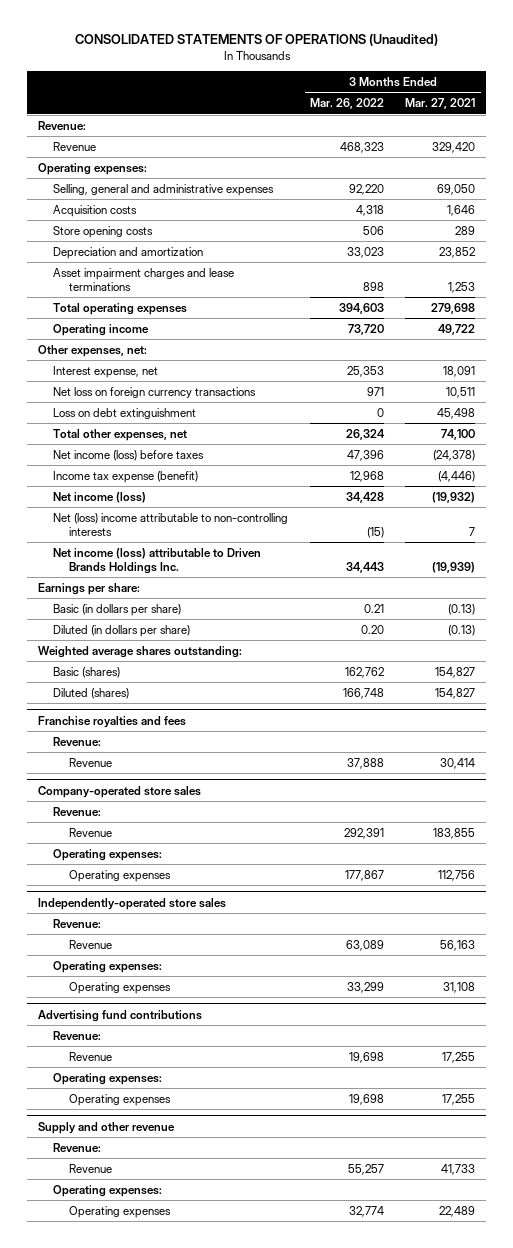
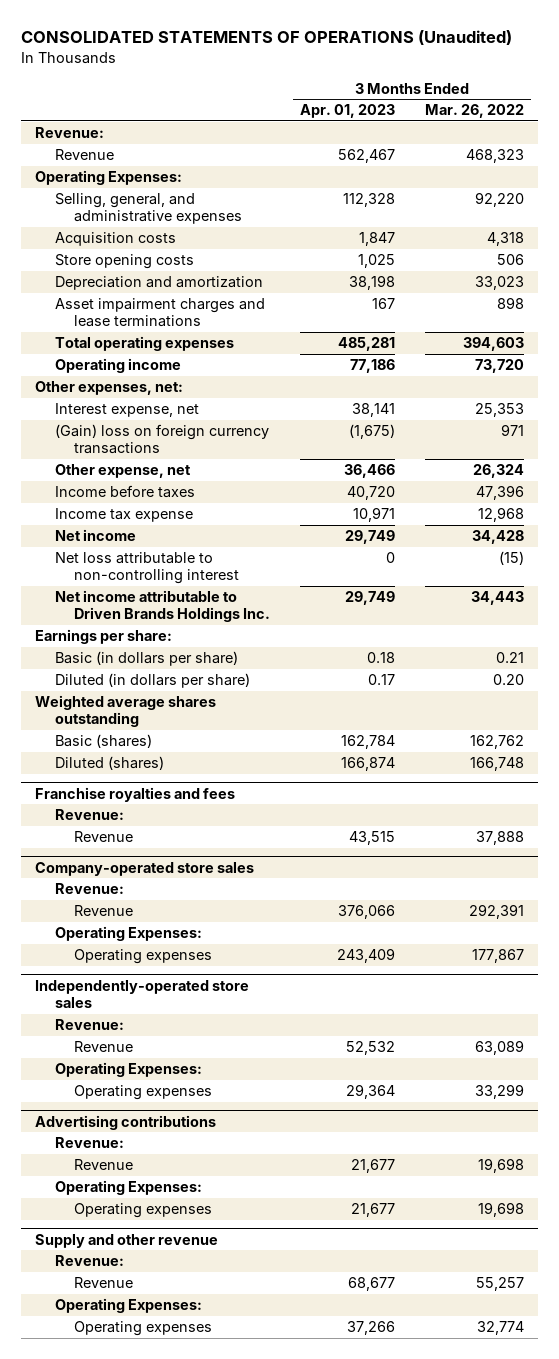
- | 3 Months Ended Mar. 26, 2022 | 3 Months Ended Mar. 27, 2021
+ | 3 Months Ended Apr. 01, 2023 | 3 Months Ended Mar. 26, 2022
- Operating expenses:
- Selling, general and administrative expenses | 92,220 | 69,050
+ Operating Expenses:
+ Selling, general, and administrative expenses | 112,328 | 92,220
- Net loss on foreign currency transactions | 971 | 10,511
- Loss on debt extinguishment | 0 | 45,498
- Total other expenses, net | 26,324 | 74,100
- Net income (loss) before taxes | 47,396 | (24,378)
- Income tax expense (benefit) | 12,968 | (4,446)
- Net income (loss) | 34,428 | (19,932)
- Net (loss) income attributable to non-controlling interests | (15) | 7
- Net income (loss) attributable to Driven Brands Holdings Inc. | 34,443 | (19,939)
+ (Gain) loss on foreign currency transactions | (1,675) | 971
+ Other expense, net | 36,466 | 26,324
+ Income before taxes | 40,720 | 47,396
+ Income tax expense | 10,971 | 12,968
+ Net income | 29,749 | 34,428
+ Net loss attributable to non-controlling interest | 0 | (15)
+ Net income attributable to Driven Brands Holdings Inc. | 29,749 | 34,443
- Weighted average shares outstanding:
+ Weighted average shares outstanding
@ Company-operated store sales
- Operating expenses:
+ Operating Expenses:
@ Independently-operated store sales
- Operating expenses:
+ Operating Expenses:
- Advertising fund contributions
+ Advertising contributions
- Operating expenses:
+ Operating Expenses:
@ Supply and other revenue
- Operating expenses:
+ Operating Expenses:

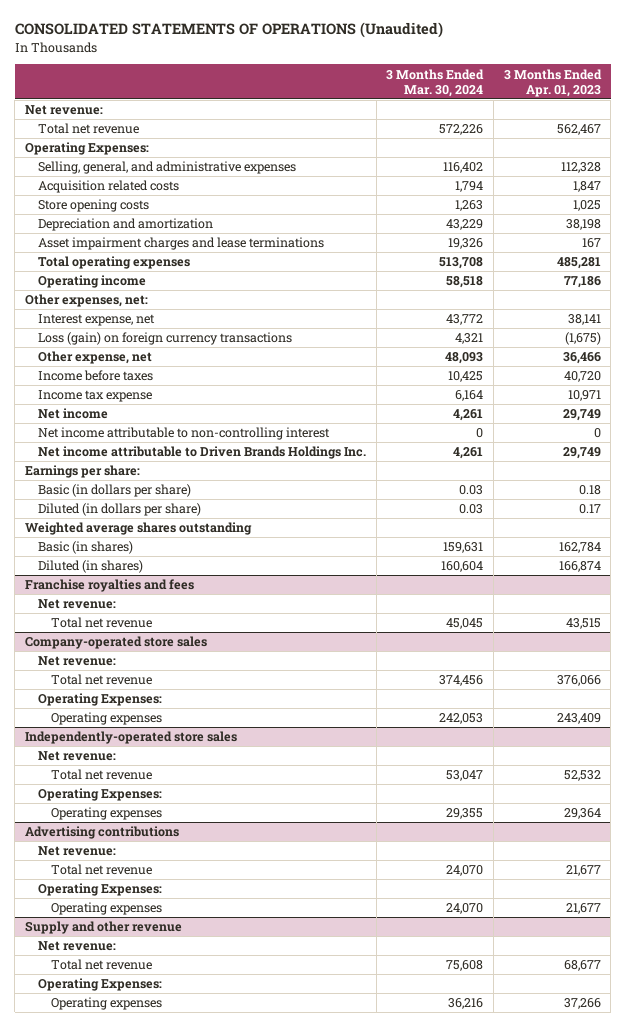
- | 3 Months Ended Apr. 01, 2023 | 3 Months Ended Mar. 26, 2022
+ | 3 Months Ended Mar. 30, 2024 | 3 Months Ended Apr. 01, 2023
- Revenue:
- Revenue | 562,467 | 468,323
+ Net revenue:
+ Total net revenue | 572,226 | 562,467
- Acquisition costs | 1,847 | 4,318
+ Acquisition related costs | 1,794 | 1,847
- (Gain) loss on foreign currency transactions | (1,675) | 971
+ Loss (gain) on foreign currency transactions | 4,321 | (1,675)
- Net loss attributable to non-controlling interest | 0 | (15)
+ Net income attributable to non-controlling interest | 0 | 0
- Basic (shares) | 162,784 | 162,762
- Diluted (shares) | 166,874 | 166,748
+ Basic (in shares) | 159,631 | 162,784
+ Diluted (in shares) | 160,604 | 166,874
@ Franchise royalties and fees
- Revenue:
- Revenue | 43,515 | 37,888
+ Net revenue:
+ Total net revenue | 45,045 | 43,515
@ Company-operated store sales
- Revenue:
- Revenue | 376,066 | 292,391
+ Net revenue:
+ Total net revenue | 374,456 | 376,066
@ Independently-operated store sales
- Revenue:
- Revenue | 52,532 | 63,089
+ Net revenue:
+ Total net revenue | 53,047 | 52,532
@ Advertising contributions
- Revenue:
- Revenue | 21,677 | 19,698
+ Net revenue:
+ Total net revenue | 24,070 | 21,677
@ Supply and other revenue
- Revenue:
- Revenue | 68,677 | 55,257
+ Net revenue:
+ Total net revenue | 75,608 | 68,677

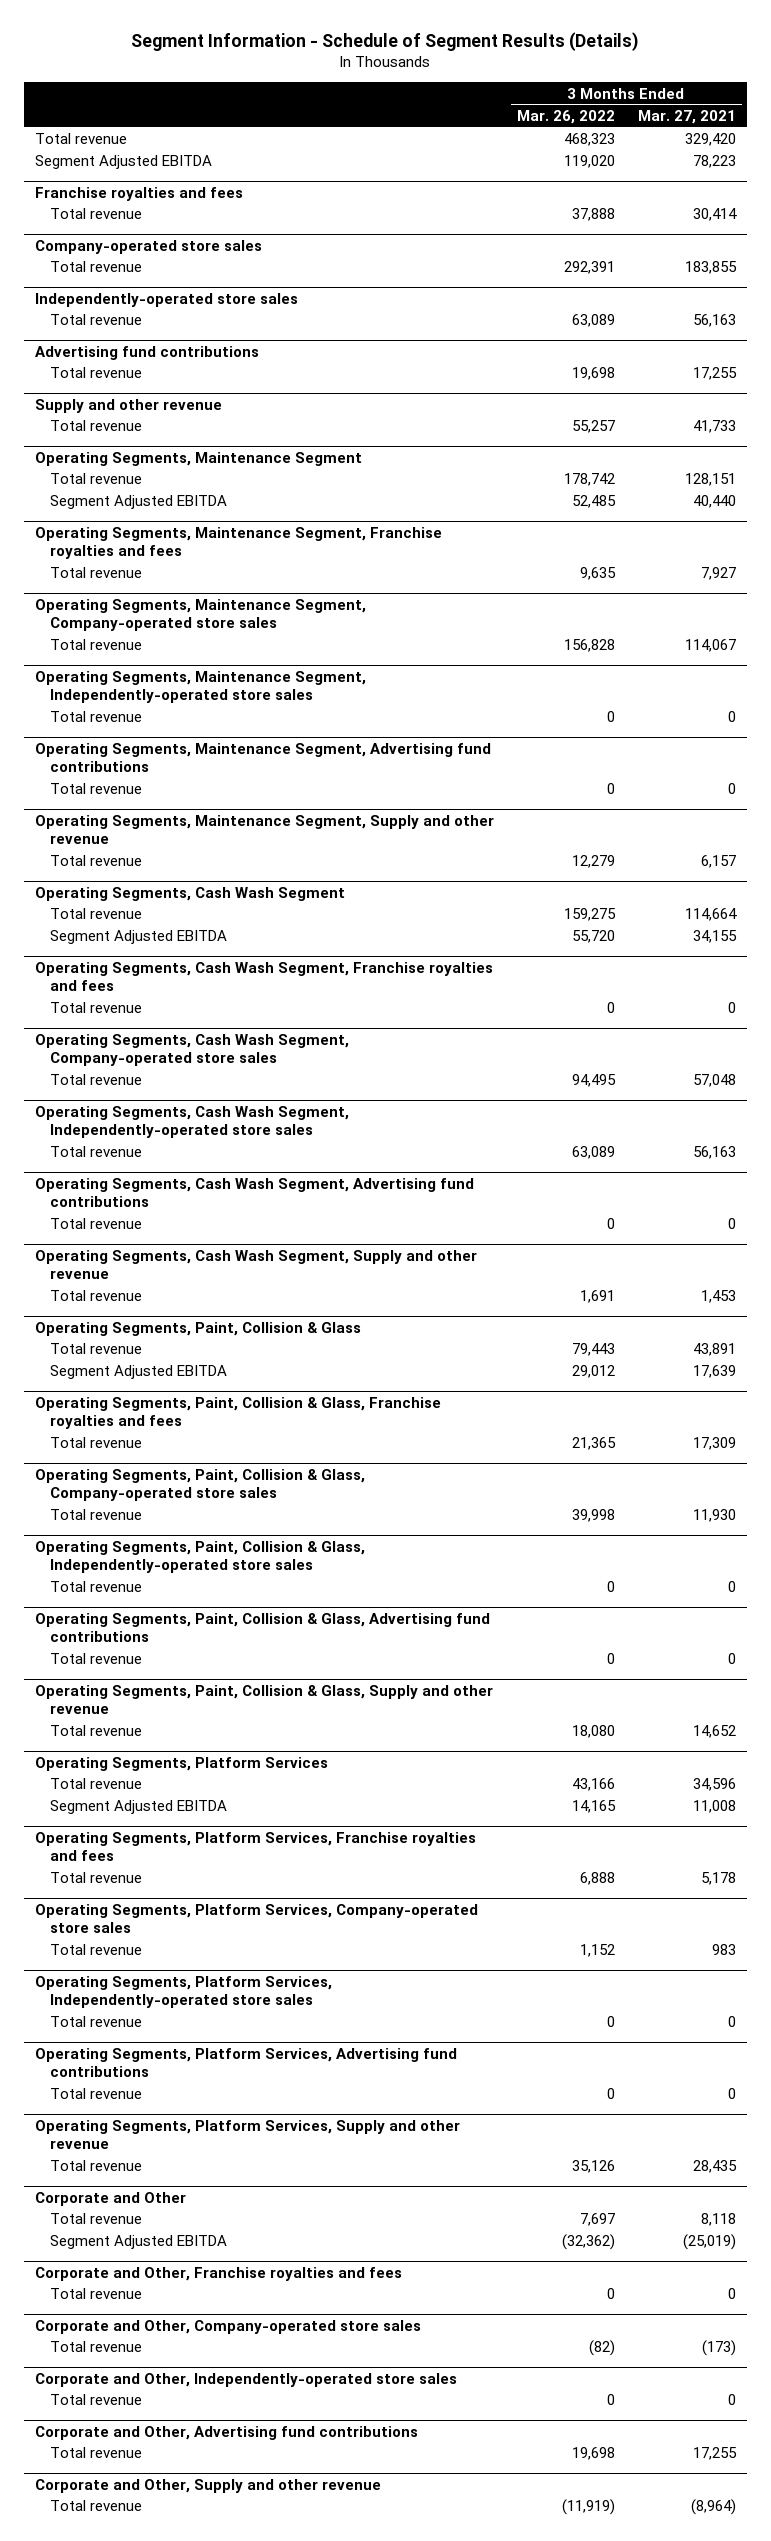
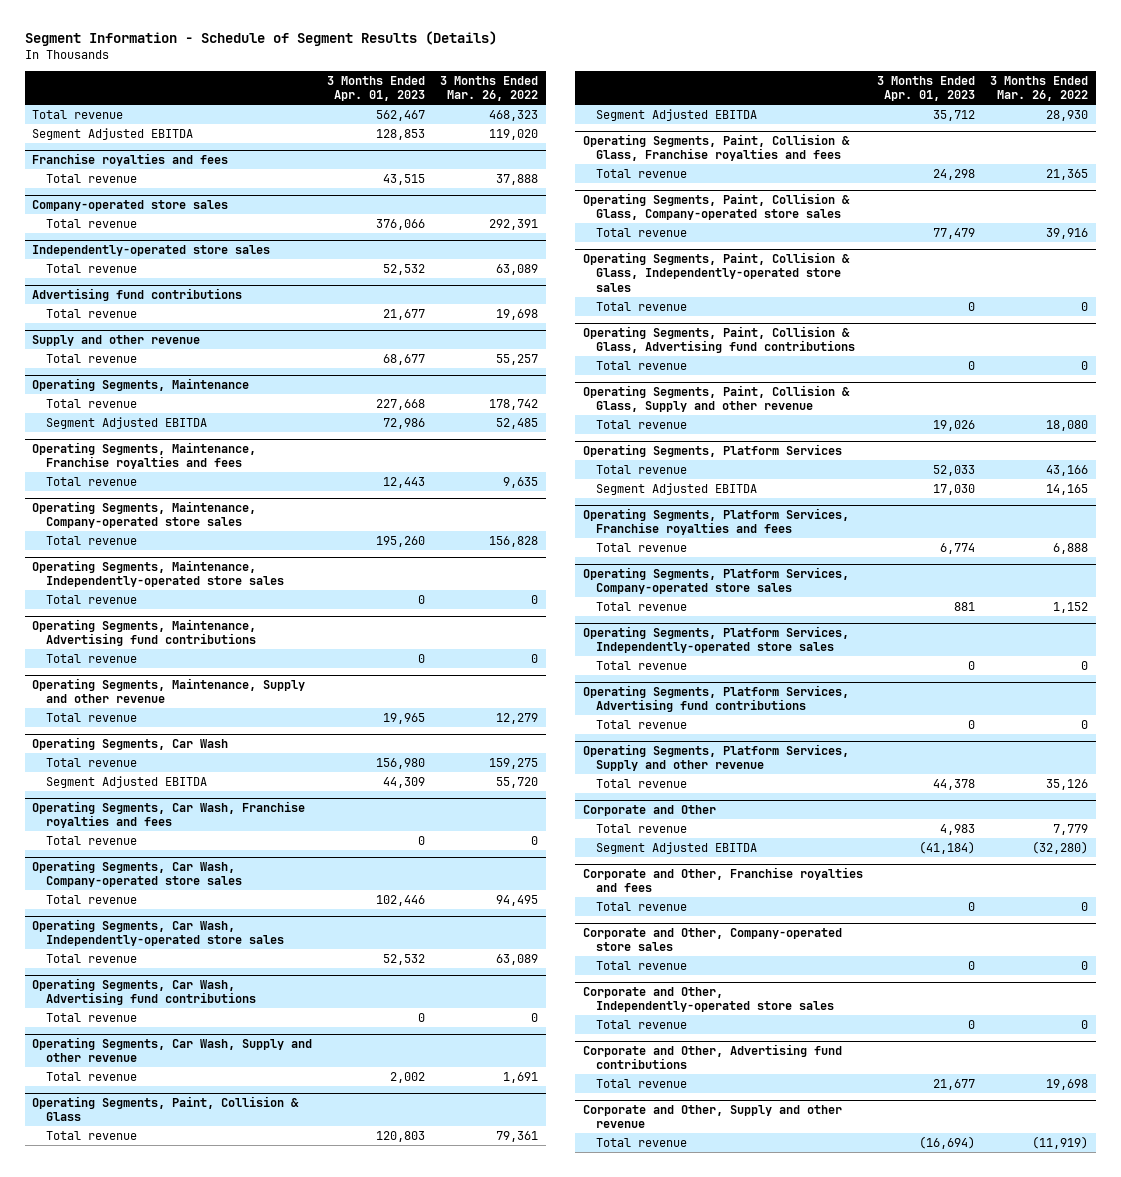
- | 3 Months Ended Mar. 26, 2022 | 3 Months Ended Mar. 27, 2021
+ | 3 Months Ended Apr. 01, 2023 | 3 Months Ended Mar. 26, 2022
- Operating Segments, Maintenance Segment
+ Operating Segments, Maintenance
- Operating Segments, Maintenance Segment, Franchise royalties and fees
+ Operating Segments, Maintenance, Franchise royalties and fees
- Operating Segments, Maintenance Segment, Company-operated store sales
+ Operating Segments, Maintenance, Company-operated store sales
- Operating Segments, Maintenance Segment, Independently-operated store sales
+ Operating Segments, Maintenance, Independently-operated store sales
- Operating Segments, Maintenance Segment, Advertising fund contributions
+ Operating Segments, Maintenance, Advertising fund contributions
- Operating Segments, Maintenance Segment, Supply and other revenue
+ Operating Segments, Maintenance, Supply and other revenue
- Operating Segments, Cash Wash Segment
+ Operating Segments, Car Wash
- Operating Segments, Cash Wash Segment, Franchise royalties and fees
+ Operating Segments, Car Wash, Franchise royalties and fees
- Operating Segments, Cash Wash Segment, Company-operated store sales
+ Operating Segments, Car Wash, Company-operated store sales
- Operating Segments, Cash Wash Segment, Independently-operated store sales
+ Operating Segments, Car Wash, Independently-operated store sales
- Operating Segments, Cash Wash Segment, Advertising fund contributions
+ Operating Segments, Car Wash, Advertising fund contributions
- Operating Segments, Cash Wash Segment, Supply and other revenue
+ Operating Segments, Car Wash, Supply and other revenue
@ Operating Segments, Paint, Collision & Glass
- Total revenue | 79,443 | 43,891
- Segment Adjusted EBITDA | 29,012 | 17,639
+ Total revenue | 120,803 | 79,361
+ Segment Adjusted EBITDA | 35,712 | 28,930
@ Operating Segments, Paint, Collision & Glass, Company-operated store sales
- Total revenue | 39,998 | 11,930
+ Total revenue | 77,479 | 39,916
@ Corporate and Other
- Total revenue | 7,697 | 8,118
- Segment Adjusted EBITDA | (32,362) | (25,019)
+ Total revenue | 4,983 | 7,779
+ Segment Adjusted EBITDA | (41,184) | (32,280)
@ Corporate and Other, Company-operated store sales
- Total revenue | (82) | (173)
+ Total revenue | 0 | 0

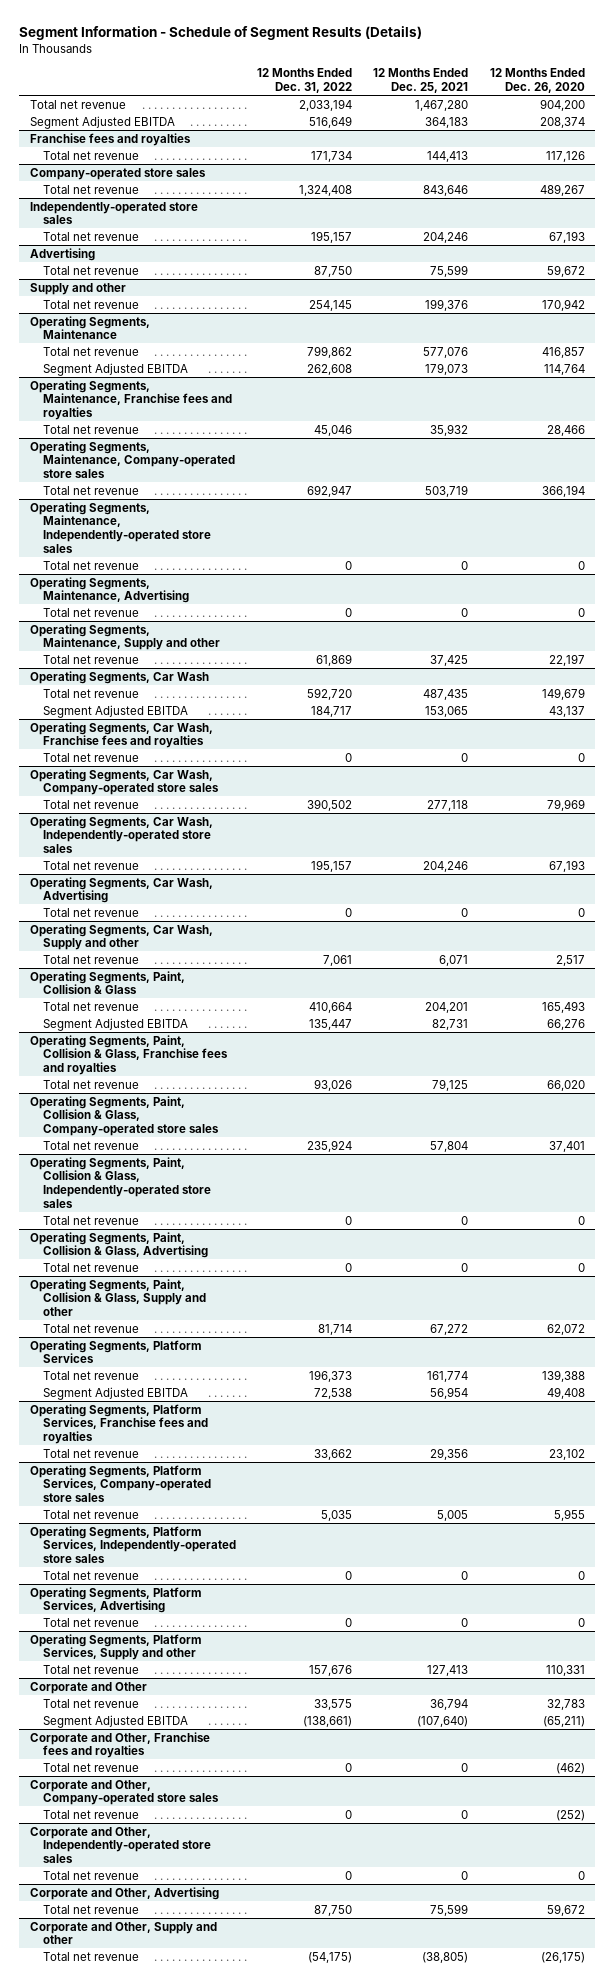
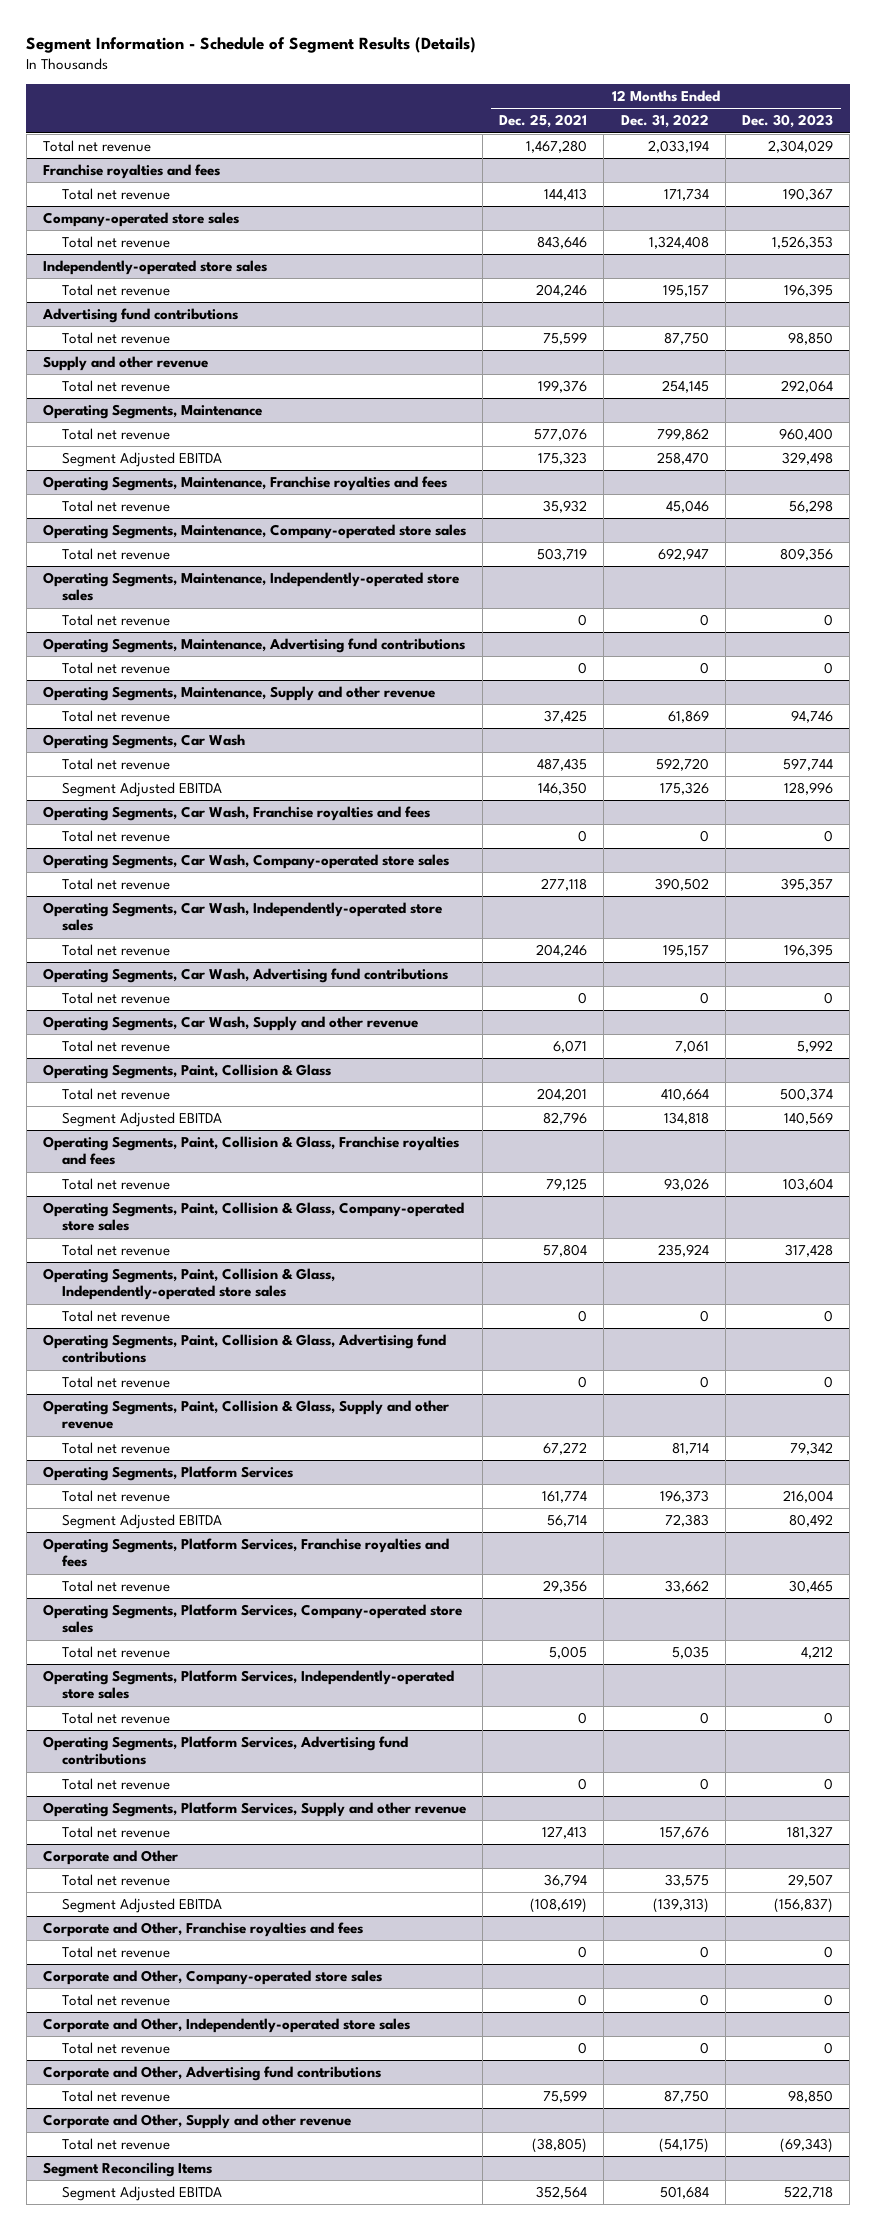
- | 12 Months Ended Dec. 31, 2022 | 12 Months Ended Dec. 25, 2021 | 12 Months Ended Dec. 26, 2020
+ | 12 Months Ended Dec. 25, 2021 | 12 Months Ended Dec. 31, 2022 | 12 Months Ended Dec. 30, 2023
- Segment Adjusted EBITDA | 516,649 | 364,183 | 208,374
- Franchise fees and royalties
+ Franchise royalties and fees
- Advertising
+ Advertising fund contributions
- Supply and other
+ Supply and other revenue
@ Operating Segments, Maintenance
- Segment Adjusted EBITDA | 262,608 | 179,073 | 114,764
- Operating Segments, Maintenance, Franchise fees and royalties
@ Operating Segments, Maintenance
+ Segment Adjusted EBITDA | 175,323 | 258,470 | 329,498
+ Operating Segments, Maintenance, Franchise royalties and fees
- Operating Segments, Maintenance, Advertising
+ Operating Segments, Maintenance, Advertising fund contributions
- Operating Segments, Maintenance, Supply and other
+ Operating Segments, Maintenance, Supply and other revenue
@ Operating Segments, Car Wash
- Segment Adjusted EBITDA | 184,717 | 153,065 | 43,137
- Operating Segments, Car Wash, Franchise fees and royalties
@ Operating Segments, Car Wash
+ Segment Adjusted EBITDA | 146,350 | 175,326 | 128,996
+ Operating Segments, Car Wash, Franchise royalties and fees
- Operating Segments, Car Wash, Advertising
+ Operating Segments, Car Wash, Advertising fund contributions
- Operating Segments, Car Wash, Supply and other
+ Operating Segments, Car Wash, Supply and other revenue
@ Operating Segments, Paint, Collision & Glass
- Segment Adjusted EBITDA | 135,447 | 82,731 | 66,276
- Operating Segments, Paint, Collision & Glass, Franchise fees and royalties
@ Operating Segments, Paint, Collision & Glass
+ Segment Adjusted EBITDA | 82,796 | 134,818 | 140,569
+ Operating Segments, Paint, Collision & Glass, Franchise royalties and fees
- Operating Segments, Paint, Collision & Glass, Advertising
+ Operating Segments, Paint, Collision & Glass, Advertising fund contributions
- Operating Segments, Paint, Collision & Glass, Supply and other
+ Operating Segments, Paint, Collision & Glass, Supply and other revenue
@ Operating Segments, Platform Services
- Segment Adjusted EBITDA | 72,538 | 56,954 | 49,408
- Operating Segments, Platform Services, Franchise fees and royalties
@ Operating Segments, Platform Services
+ Segment Adjusted EBITDA | 56,714 | 72,383 | 80,492
+ Operating Segments, Platform Services, Franchise royalties and fees
- Operating Segments, Platform Services, Advertising
+ Operating Segments, Platform Services, Advertising fund contributions
- Operating Segments, Platform Services, Supply and other
+ Operating Segments, Platform Services, Supply and other revenue
@ Corporate and Other
- Segment Adjusted EBITDA | (138,661) | (107,640) | (65,211)
- Corporate and Other, Franchise fees and royalties
@ Corporate and Other
+ Segment Adjusted EBITDA | (108,619) | (139,313) | (156,837)
+ Corporate and Other, Franchise royalties and fees
- Corporate and Other, Advertising
+ Corporate and Other, Advertising fund contributions
- Corporate and Other, Supply and other
+ Corporate and Other, Supply and other revenue
+ Segment Reconciling Items
+ Segment Adjusted EBITDA | 352,564 | 501,684 | 522,718

